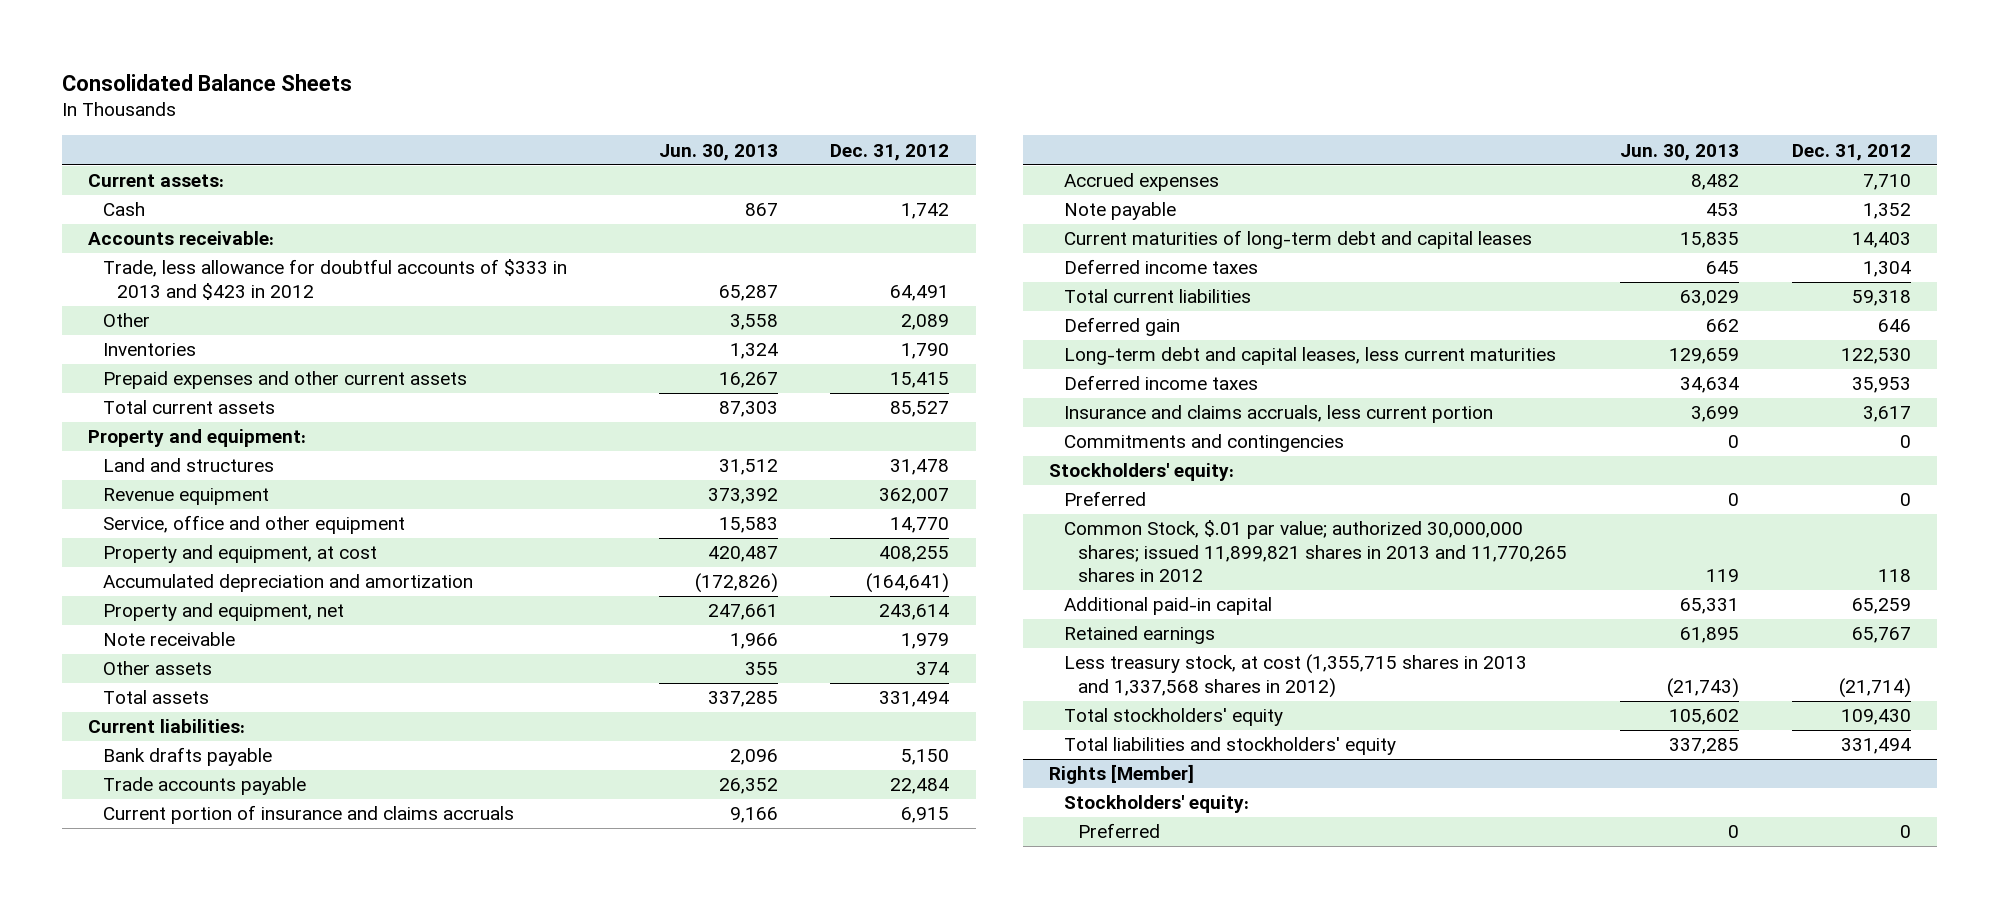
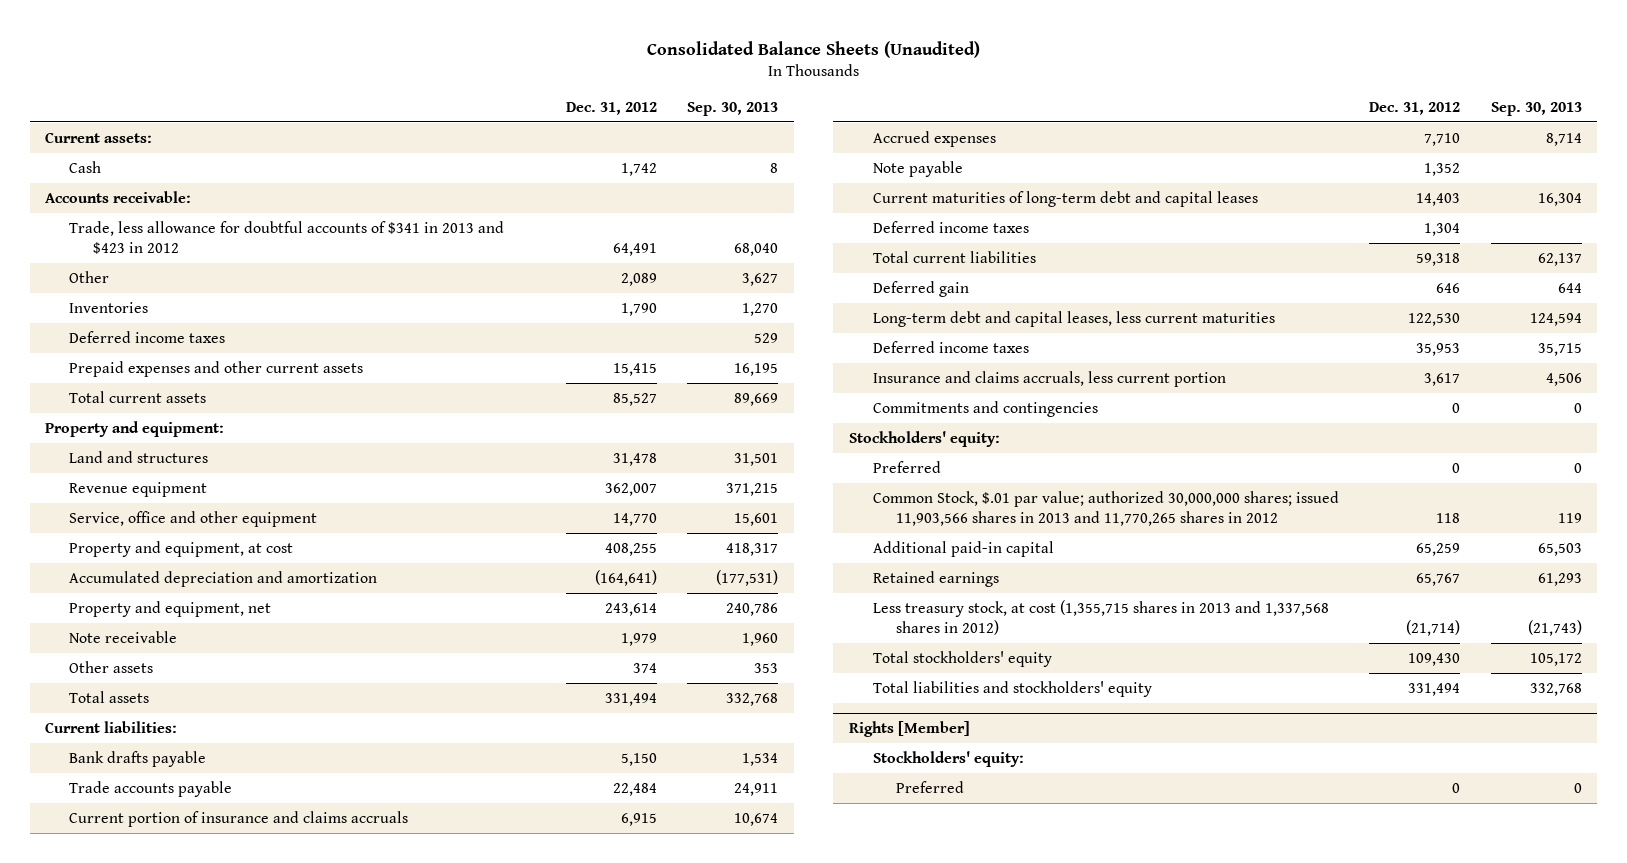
- Consolidated Balance Sheets
+ Consolidated Balance Sheets (Unaudited)
- | Jun. 30, 2013 | Dec. 31, 2012
+ | Dec. 31, 2012 | Sep. 30, 2013
- Trade, less allowance for doubtful accounts of $333 in 2013 and $423 in 2012 | 65,287 | 64,491
+ Trade, less allowance for doubtful accounts of $341 in 2013 and $423 in 2012 | 64,491 | 68,040
+ Deferred income taxes | | 529
- Common Stock, $.01 par value; authorized 30,000,000 shares; issued 11,899,821 shares in 2013 and 11,770,265 shares in 2012 | 119 | 118
+ Common Stock, $.01 par value; authorized 30,000,000 shares; issued 11,903,566 shares in 2013 and 11,770,265 shares in 2012 | 118 | 119

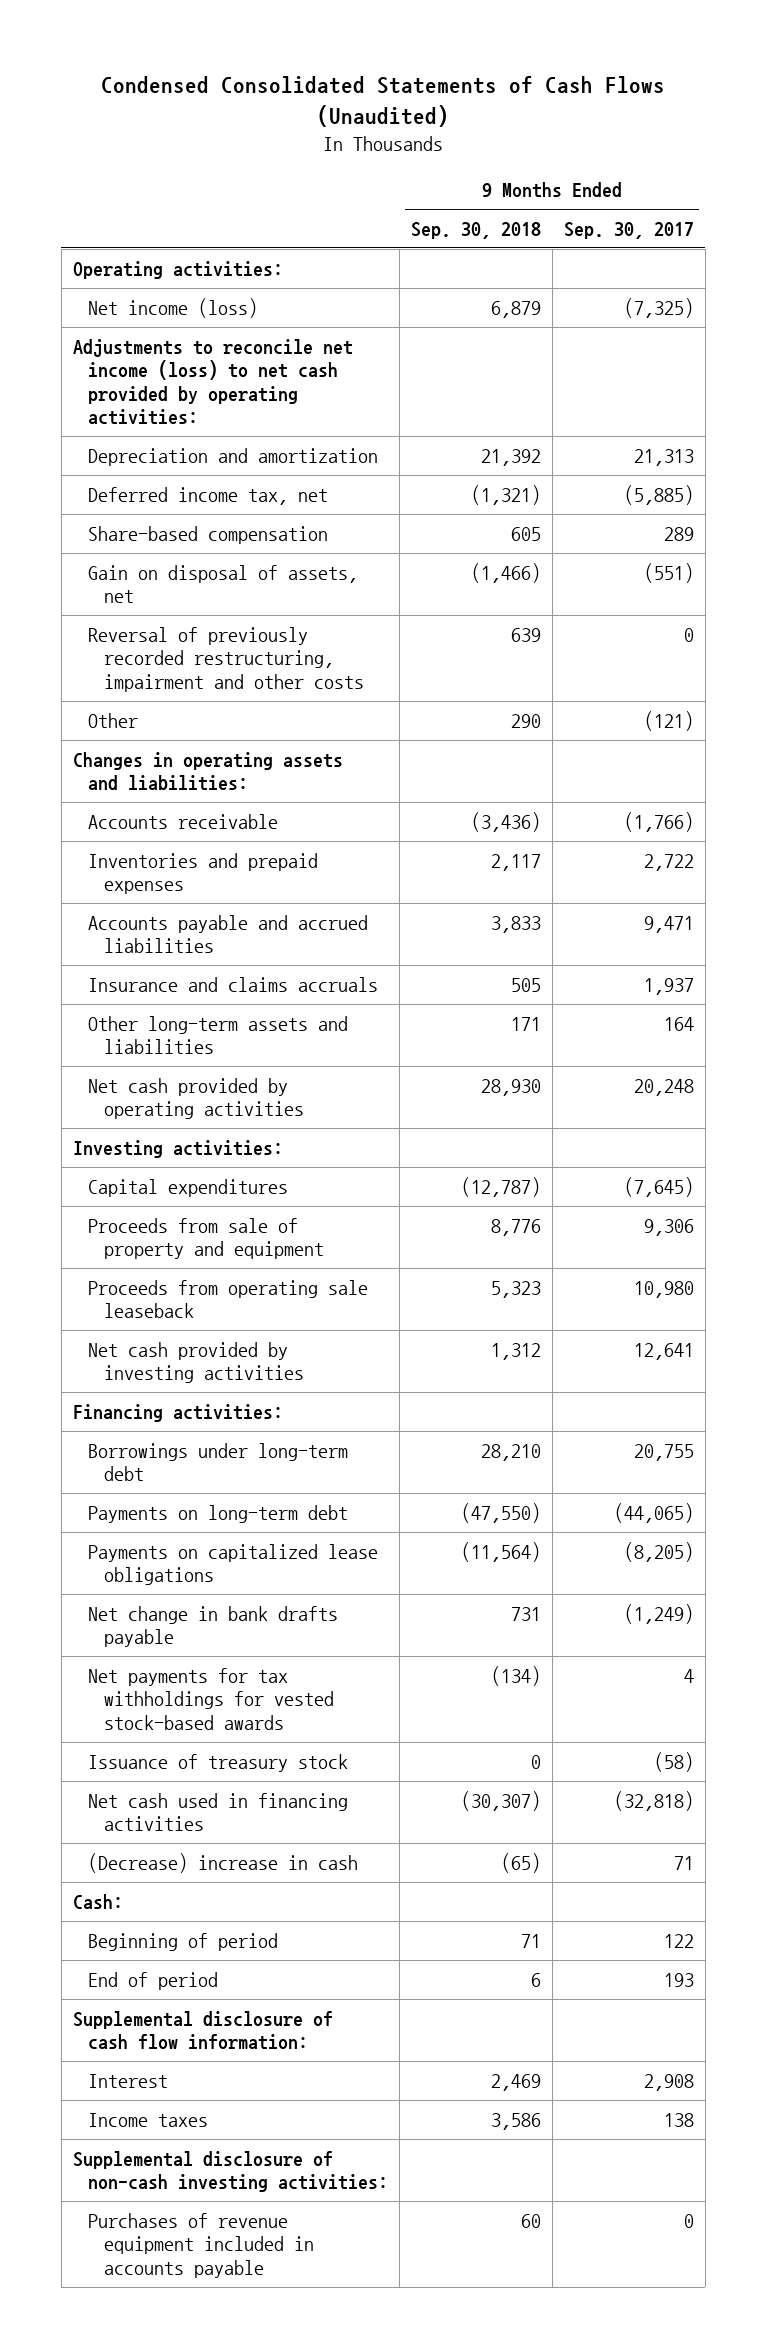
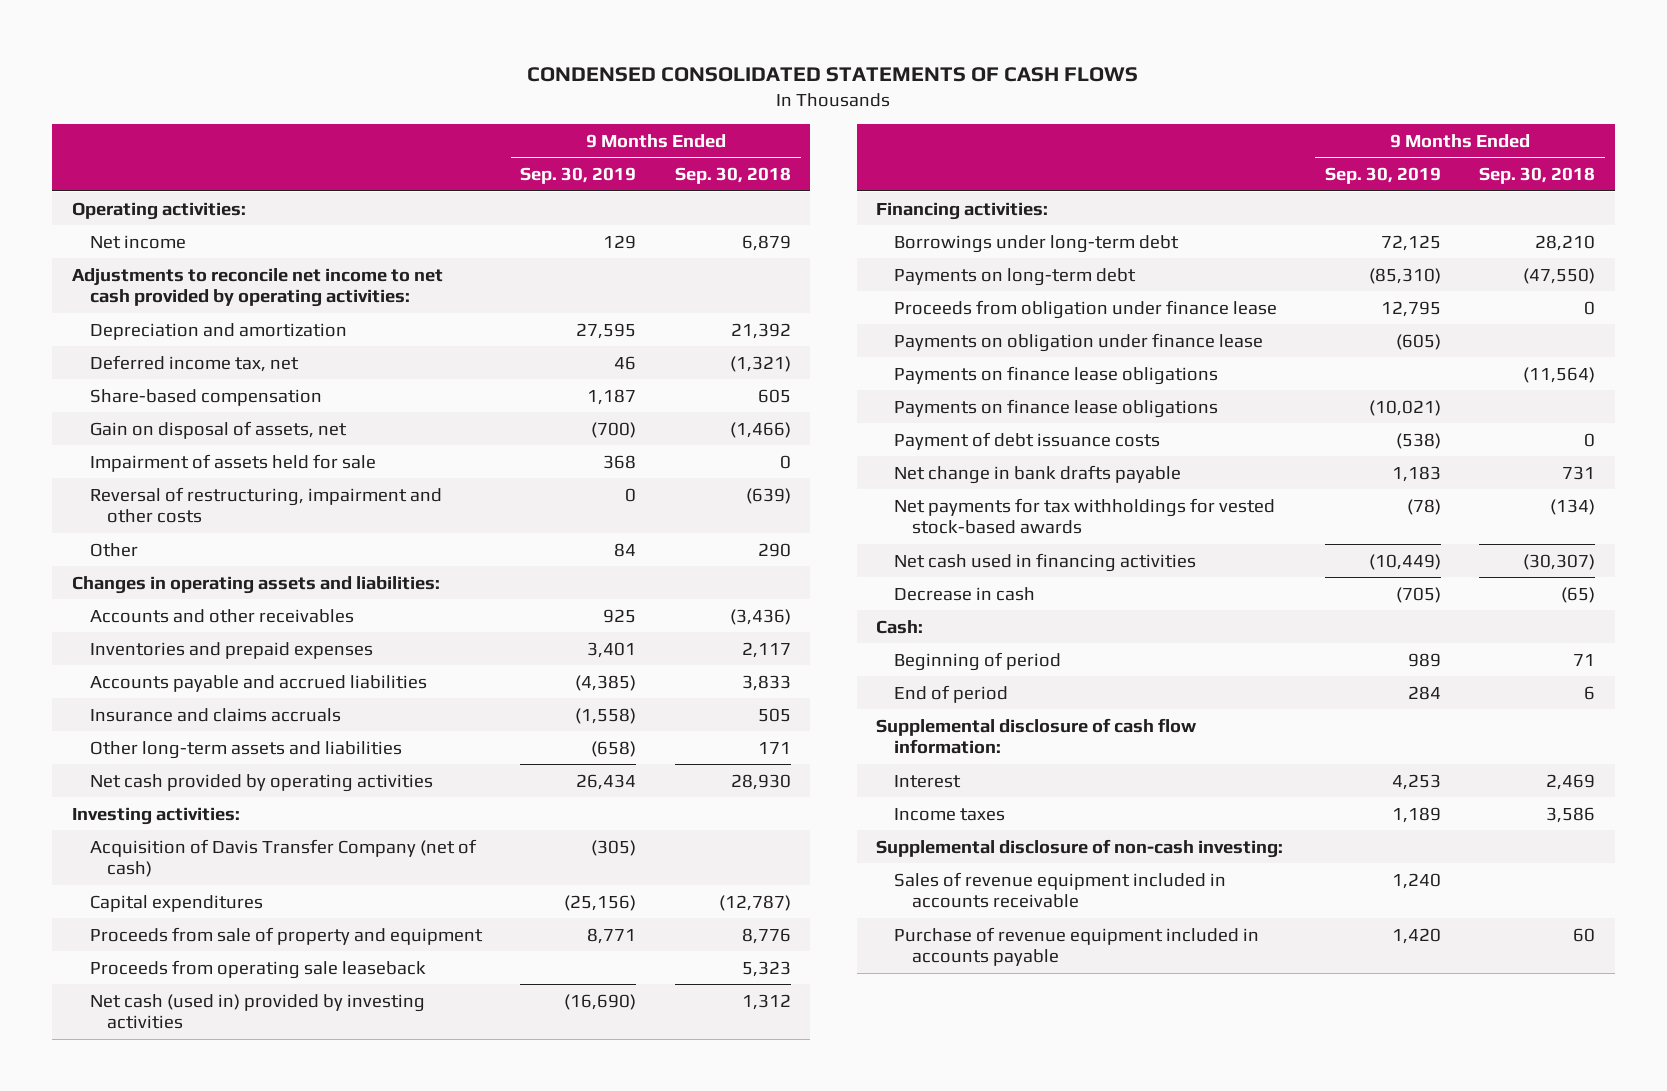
- Condensed Consolidated Statements of Cash Flows (Unaudited)
+ CONDENSED CONSOLIDATED STATEMENTS OF CASH FLOWS
- | 9 Months Ended Sep. 30, 2018 | 9 Months Ended Sep. 30, 2017
+ | 9 Months Ended Sep. 30, 2019 | 9 Months Ended Sep. 30, 2018
- Net income (loss) | 6,879 | (7,325)
- Adjustments to reconcile net income (loss) to net cash provided by operating activities:
+ Net income | 129 | 6,879
+ Adjustments to reconcile net income to net cash provided by operating activities:
- Reversal of previously recorded restructuring, impairment and other costs | 639 | 0
+ Impairment of assets held for sale | 368 | 0
+ Reversal of restructuring, impairment and other costs | 0 | (639)
- Accounts receivable | (3,436) | (1,766)
+ Accounts and other receivables | 925 | (3,436)
+ Acquisition of Davis Transfer Company (net of cash) | (305) |
- Net cash provided by investing activities | 1,312 | 12,641
+ Net cash (used in) provided by investing activities | (16,690) | 1,312
- Payments on capitalized lease obligations | (11,564) | (8,205)
+ Proceeds from obligation under finance lease | 12,795 | 0
+ Payments on obligation under finance lease | (605) |
+ Payments on finance lease obligations | | (11,564)
+ Payments on finance lease obligations | (10,021) |
+ Payment of debt issuance costs | (538) | 0
- Issuance of treasury stock | 0 | (58)
- (Decrease) increase in cash | (65) | 71
+ Decrease in cash | (705) | (65)
- Supplemental disclosure of non-cash investing activities:
- Purchases of revenue equipment included in accounts payable | 60 | 0
+ Supplemental disclosure of non-cash investing:
+ Sales of revenue equipment included in accounts receivable | 1,240 |
+ Purchase of revenue equipment included in accounts payable | 1,420 | 60

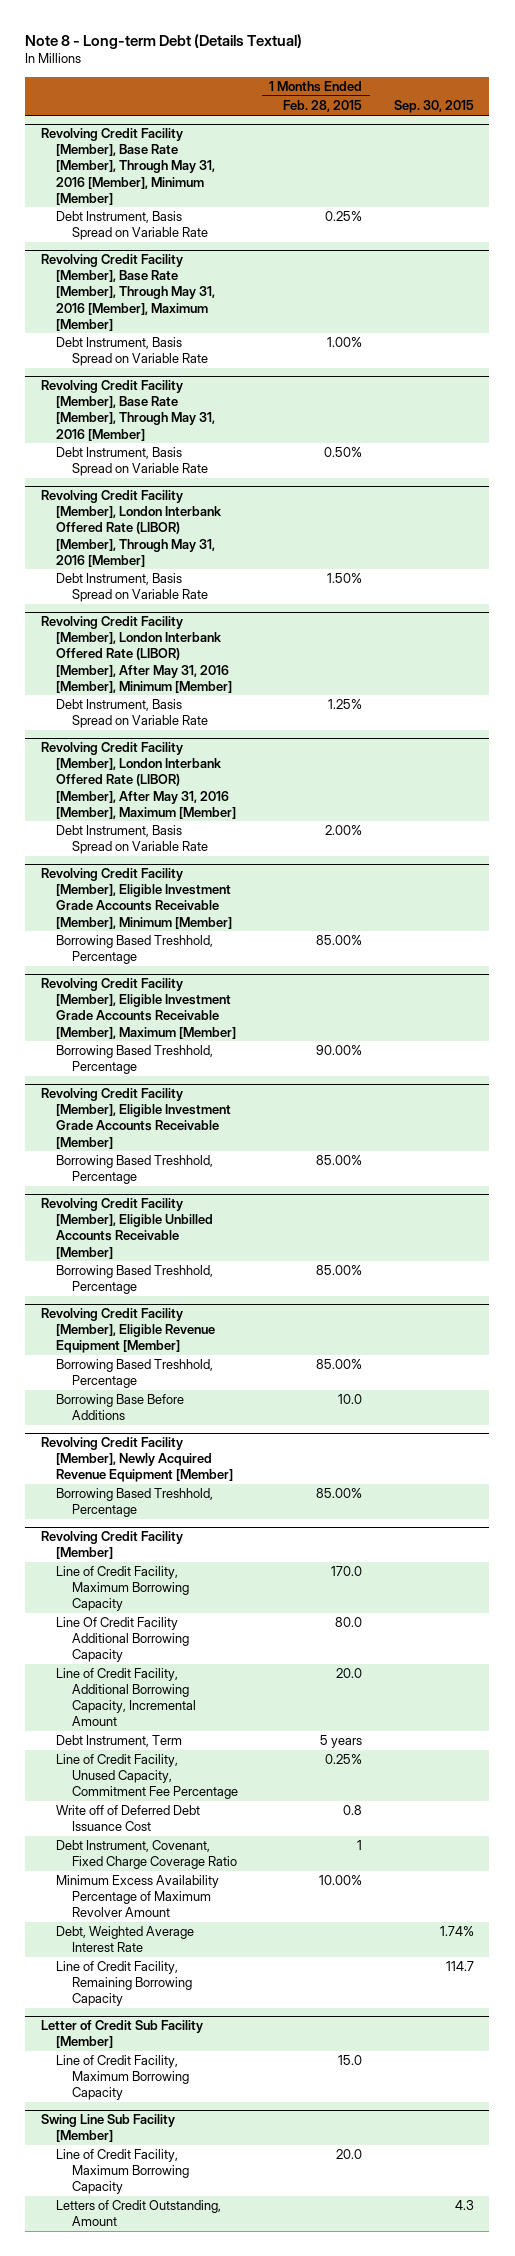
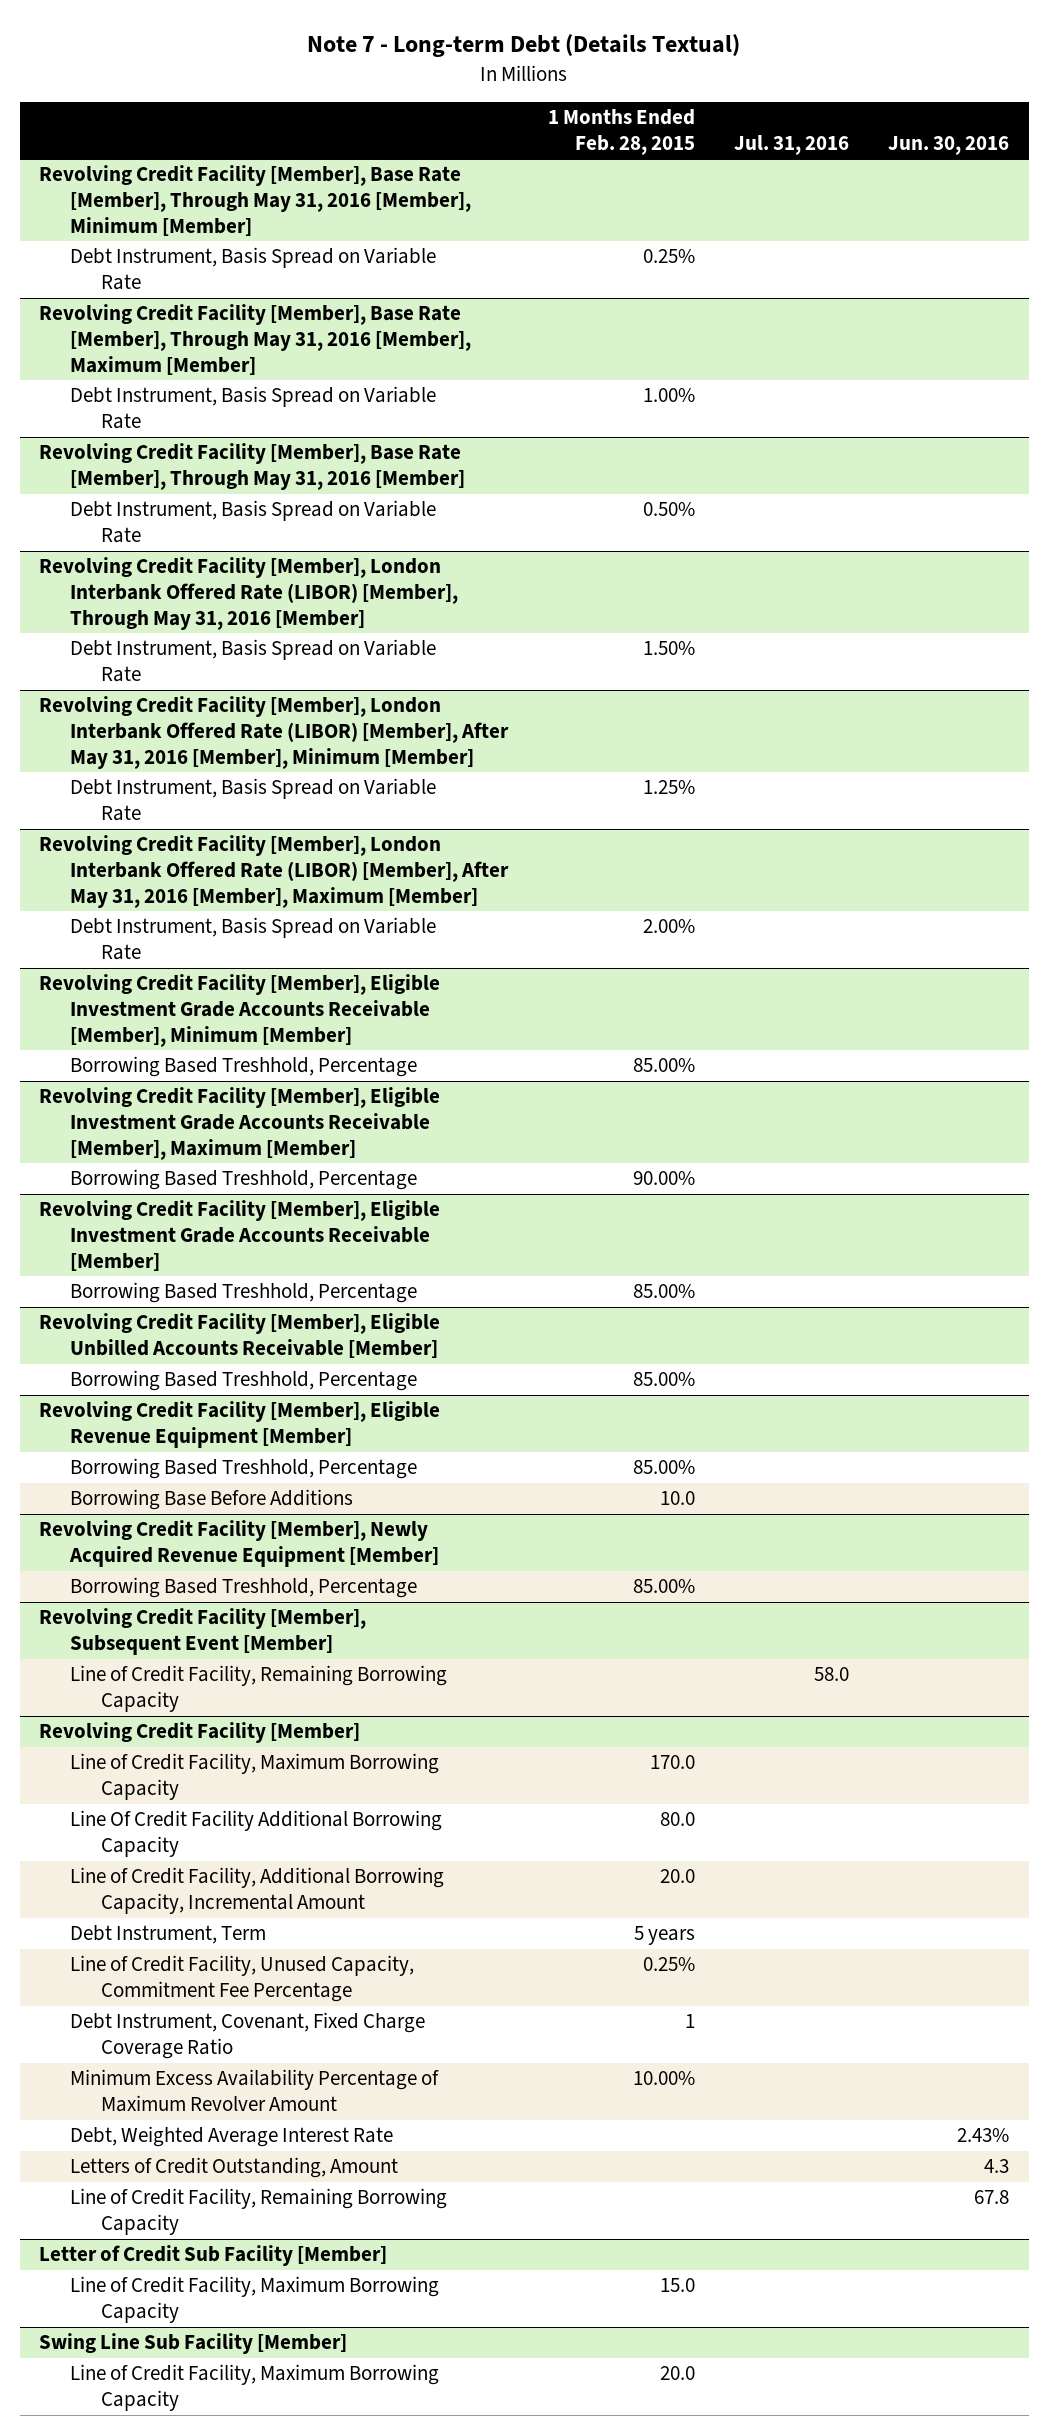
- Note 8 - Long-term Debt (Details Textual)
+ Note 7 - Long-term Debt (Details Textual)
- | 1 Months Ended Feb. 28, 2015 | Sep. 30, 2015
+ | 1 Months Ended Feb. 28, 2015 | Jul. 31, 2016 | Jun. 30, 2016
+ Revolving Credit Facility [Member], Subsequent Event [Member]
+ Line of Credit Facility, Remaining Borrowing Capacity | | 58.0 |
@ Revolving Credit Facility [Member]
- Write off of Deferred Debt Issuance Cost | 0.8 |
+ Letters of Credit Outstanding, Amount | | | 4.3
@ Swing Line Sub Facility [Member]
- Letters of Credit Outstanding, Amount | | 4.3

